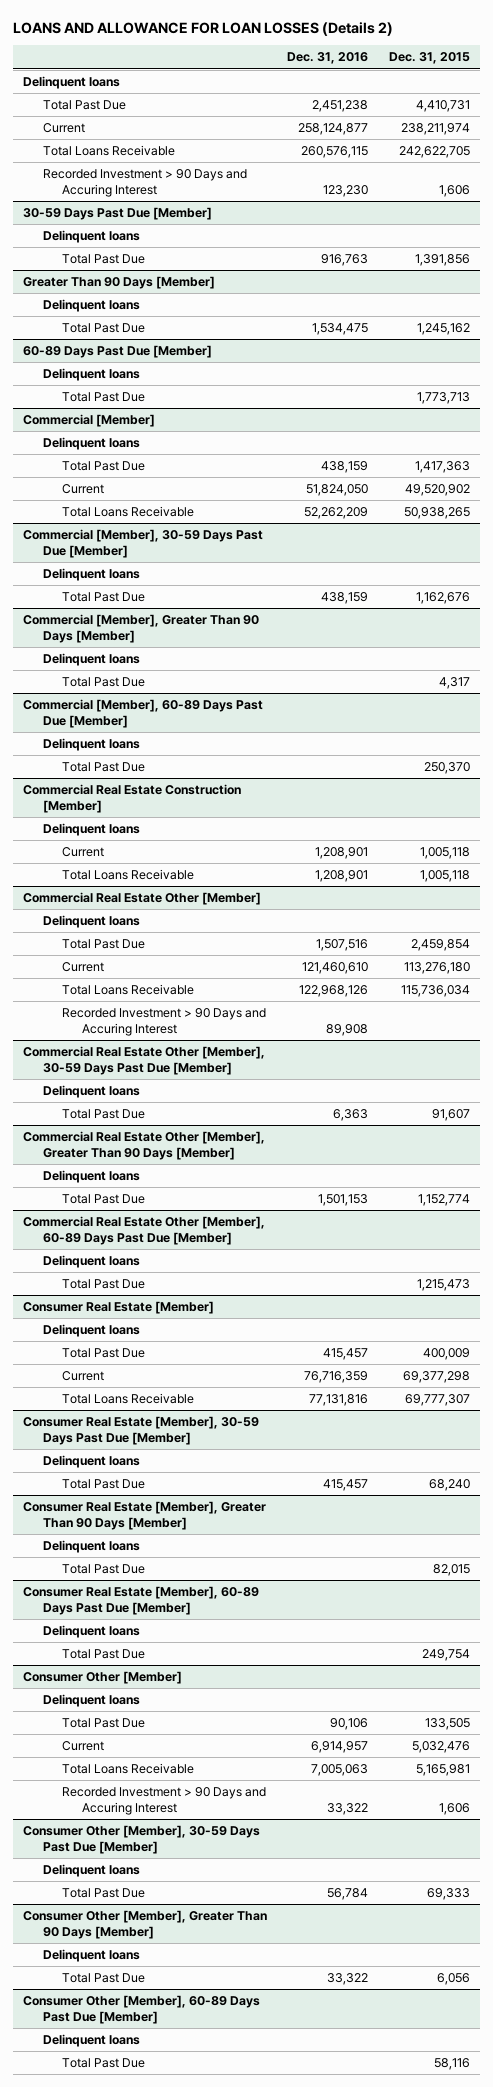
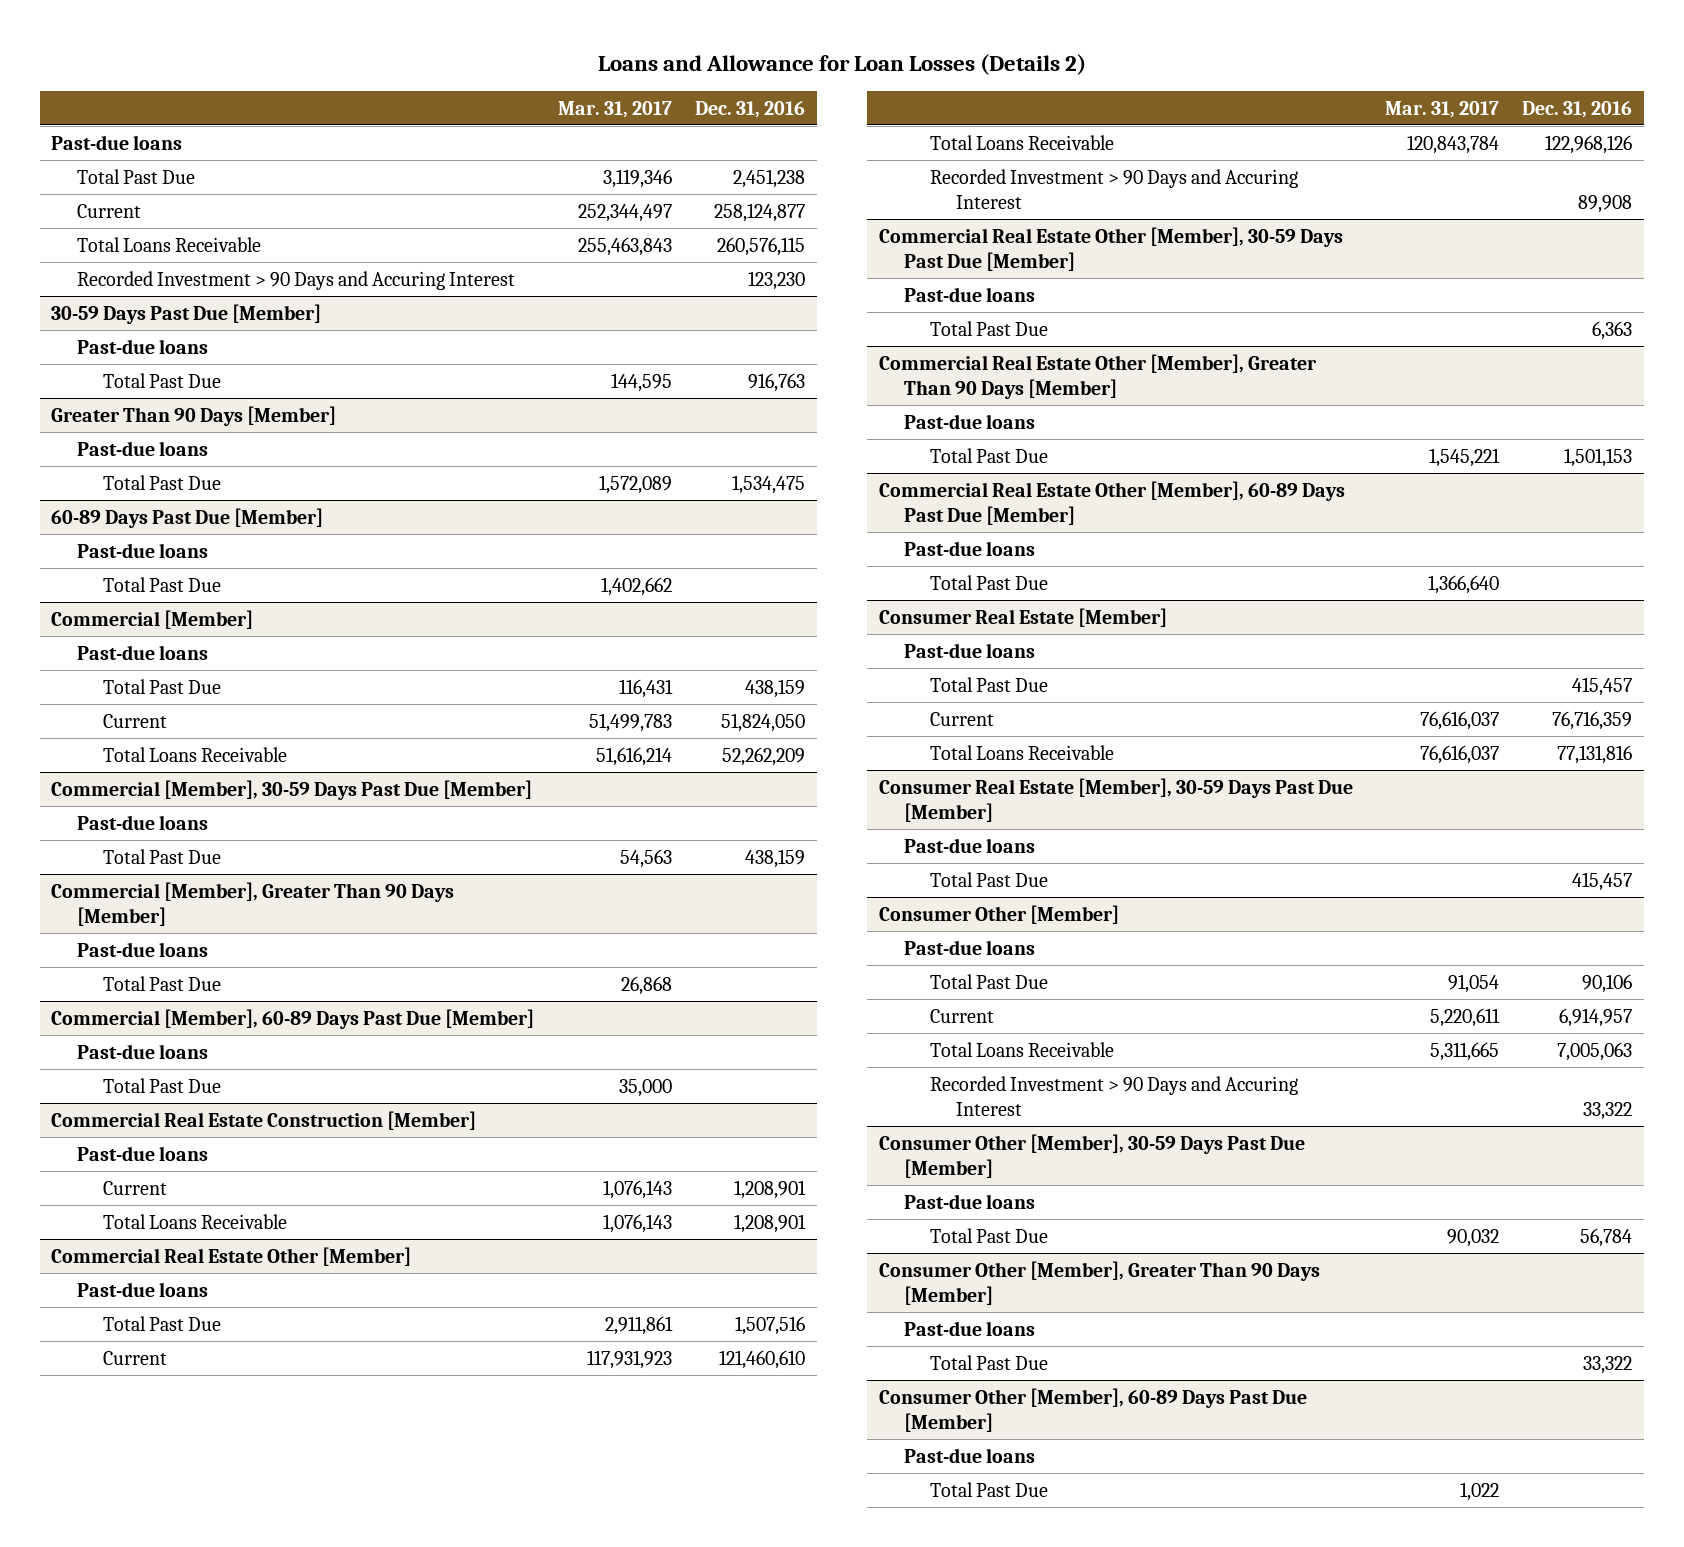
- LOANS AND ALLOWANCE FOR LOAN LOSSES (Details 2)
+ Loans and Allowance for Loan Losses (Details 2)
- | Dec. 31, 2016 | Dec. 31, 2015
+ | Mar. 31, 2017 | Dec. 31, 2016
- Delinquent loans
+ Past-due loans
@ 30-59 Days Past Due [Member]
- Delinquent loans
+ Past-due loans
@ Greater Than 90 Days [Member]
- Delinquent loans
+ Past-due loans
@ 60-89 Days Past Due [Member]
- Delinquent loans
+ Past-due loans
@ Commercial [Member]
- Delinquent loans
+ Past-due loans
@ Commercial [Member], 30-59 Days Past Due [Member]
- Delinquent loans
+ Past-due loans
@ Commercial [Member], Greater Than 90 Days [Member]
- Delinquent loans
+ Past-due loans
@ Commercial [Member], 60-89 Days Past Due [Member]
- Delinquent loans
+ Past-due loans
@ Commercial Real Estate Construction [Member]
- Delinquent loans
+ Past-due loans
@ Commercial Real Estate Other [Member]
- Delinquent loans
+ Past-due loans
@ Commercial Real Estate Other [Member], 30-59 Days Past Due [Member]
- Delinquent loans
+ Past-due loans
@ Commercial Real Estate Other [Member], Greater Than 90 Days [Member]
- Delinquent loans
+ Past-due loans
@ Commercial Real Estate Other [Member], 60-89 Days Past Due [Member]
- Delinquent loans
+ Past-due loans
@ Consumer Real Estate [Member]
- Delinquent loans
+ Past-due loans
@ Consumer Real Estate [Member], 30-59 Days Past Due [Member]
- Delinquent loans
+ Past-due loans
- Consumer Real Estate [Member], Greater Than 90 Days [Member]
- Delinquent loans
- Total Past Due | | 82,015
- Consumer Real Estate [Member], 60-89 Days Past Due [Member]
- Delinquent loans
- Total Past Due | | 249,754
@ Consumer Other [Member]
- Delinquent loans
+ Past-due loans
@ Consumer Other [Member], 30-59 Days Past Due [Member]
- Delinquent loans
+ Past-due loans
@ Consumer Other [Member], Greater Than 90 Days [Member]
- Delinquent loans
+ Past-due loans
@ Consumer Other [Member], 60-89 Days Past Due [Member]
- Delinquent loans
+ Past-due loans

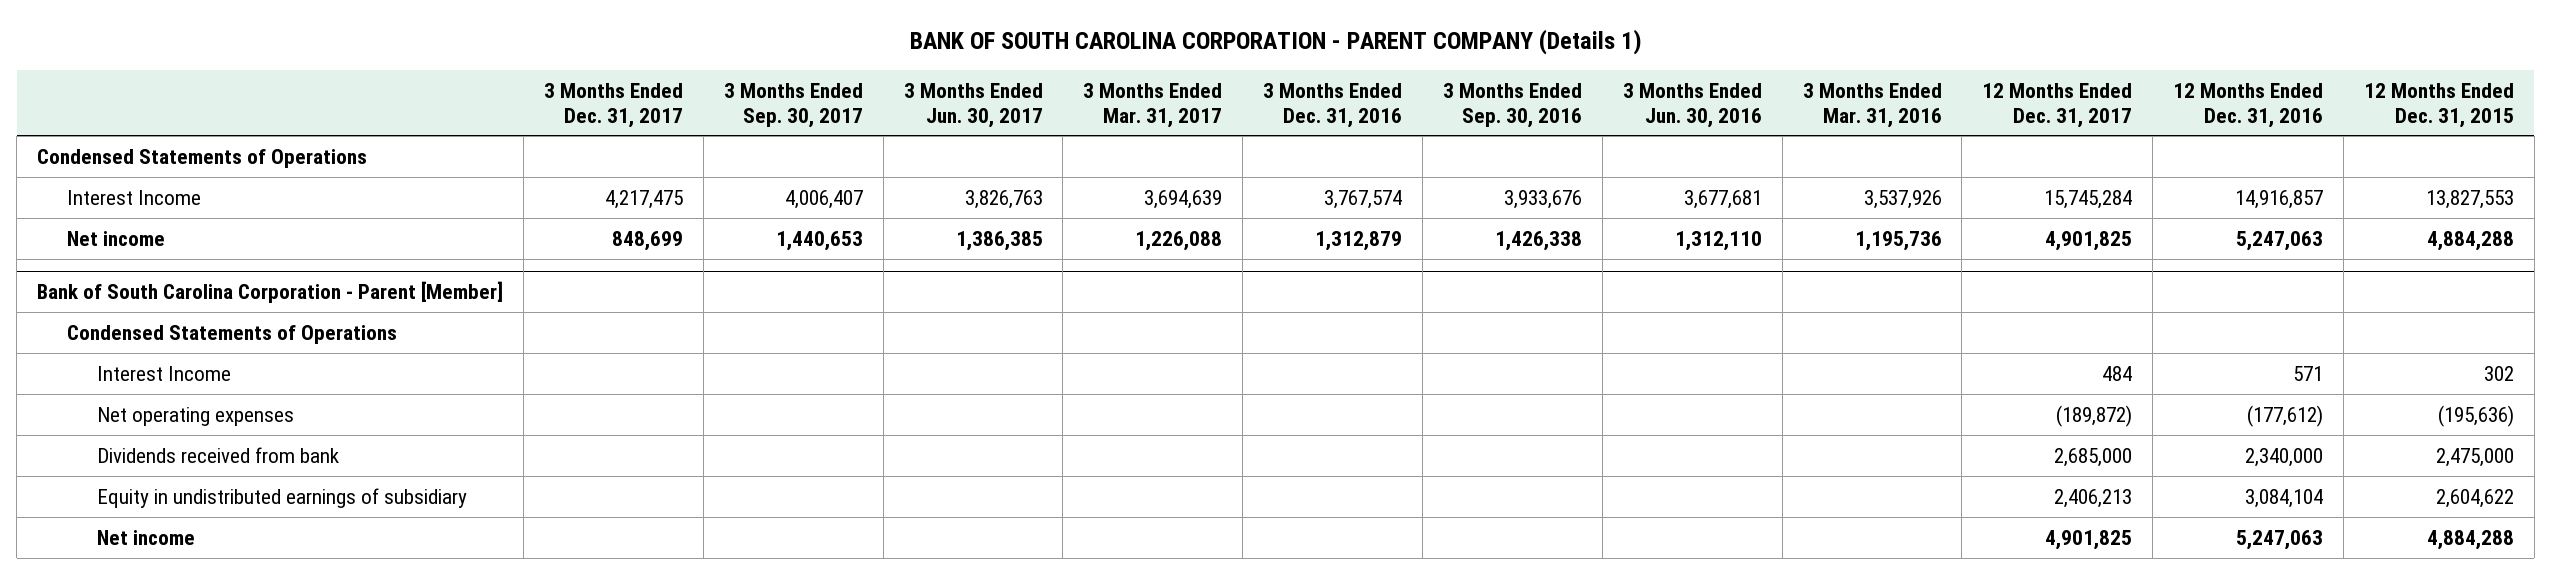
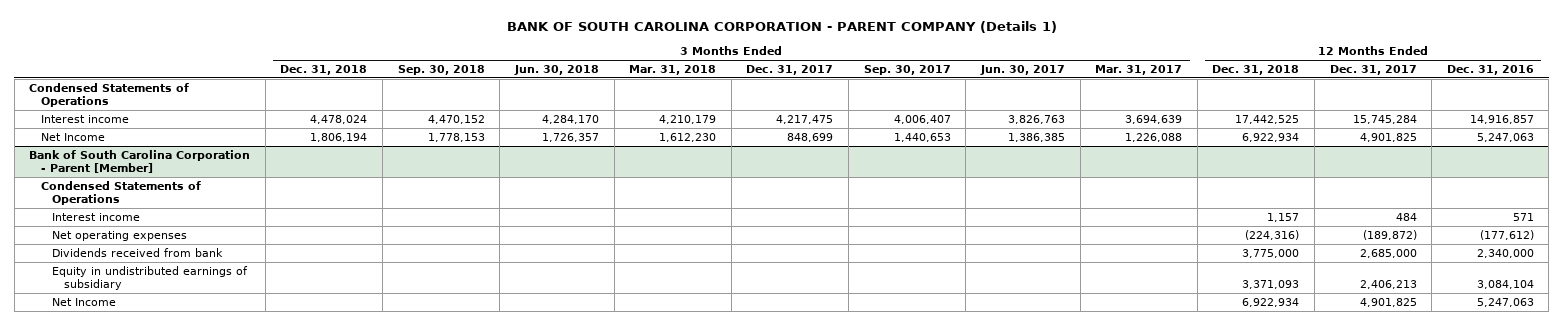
- | 3 Months Ended Dec. 31, 2017 | 3 Months Ended Sep. 30, 2017 | 3 Months Ended Jun. 30, 2017 | 3 Months Ended Mar. 31, 2017 | 3 Months Ended Dec. 31, 2016 | 3 Months Ended Sep. 30, 2016 | 3 Months Ended Jun. 30, 2016 | 3 Months Ended Mar. 31, 2016 | 12 Months Ended Dec. 31, 2017 | 12 Months Ended Dec. 31, 2016 | 12 Months Ended Dec. 31, 2015
+ | 3 Months Ended Dec. 31, 2018 | 3 Months Ended Sep. 30, 2018 | 3 Months Ended Jun. 30, 2018 | 3 Months Ended Mar. 31, 2018 | 3 Months Ended Dec. 31, 2017 | 3 Months Ended Sep. 30, 2017 | 3 Months Ended Jun. 30, 2017 | 3 Months Ended Mar. 31, 2017 | 12 Months Ended Dec. 31, 2018 | 12 Months Ended Dec. 31, 2017 | 12 Months Ended Dec. 31, 2016
- Interest Income | 4,217,475 | 4,006,407 | 3,826,763 | 3,694,639 | 3,767,574 | 3,933,676 | 3,677,681 | 3,537,926 | 15,745,284 | 14,916,857 | 13,827,553
- Net income | 848,699 | 1,440,653 | 1,386,385 | 1,226,088 | 1,312,879 | 1,426,338 | 1,312,110 | 1,195,736 | 4,901,825 | 5,247,063 | 4,884,288
+ Interest income | 4,478,024 | 4,470,152 | 4,284,170 | 4,210,179 | 4,217,475 | 4,006,407 | 3,826,763 | 3,694,639 | 17,442,525 | 15,745,284 | 14,916,857
+ Net Income | 1,806,194 | 1,778,153 | 1,726,357 | 1,612,230 | 848,699 | 1,440,653 | 1,386,385 | 1,226,088 | 6,922,934 | 4,901,825 | 5,247,063
@ Bank of South Carolina Corporation - Parent [Member]
- Interest Income | | | | | | | | | 484 | 571 | 302
+ Interest income | | | | | | | | | 1,157 | 484 | 571
- Net income | | | | | | | | | 4,901,825 | 5,247,063 | 4,884,288
+ Net Income | | | | | | | | | 6,922,934 | 4,901,825 | 5,247,063

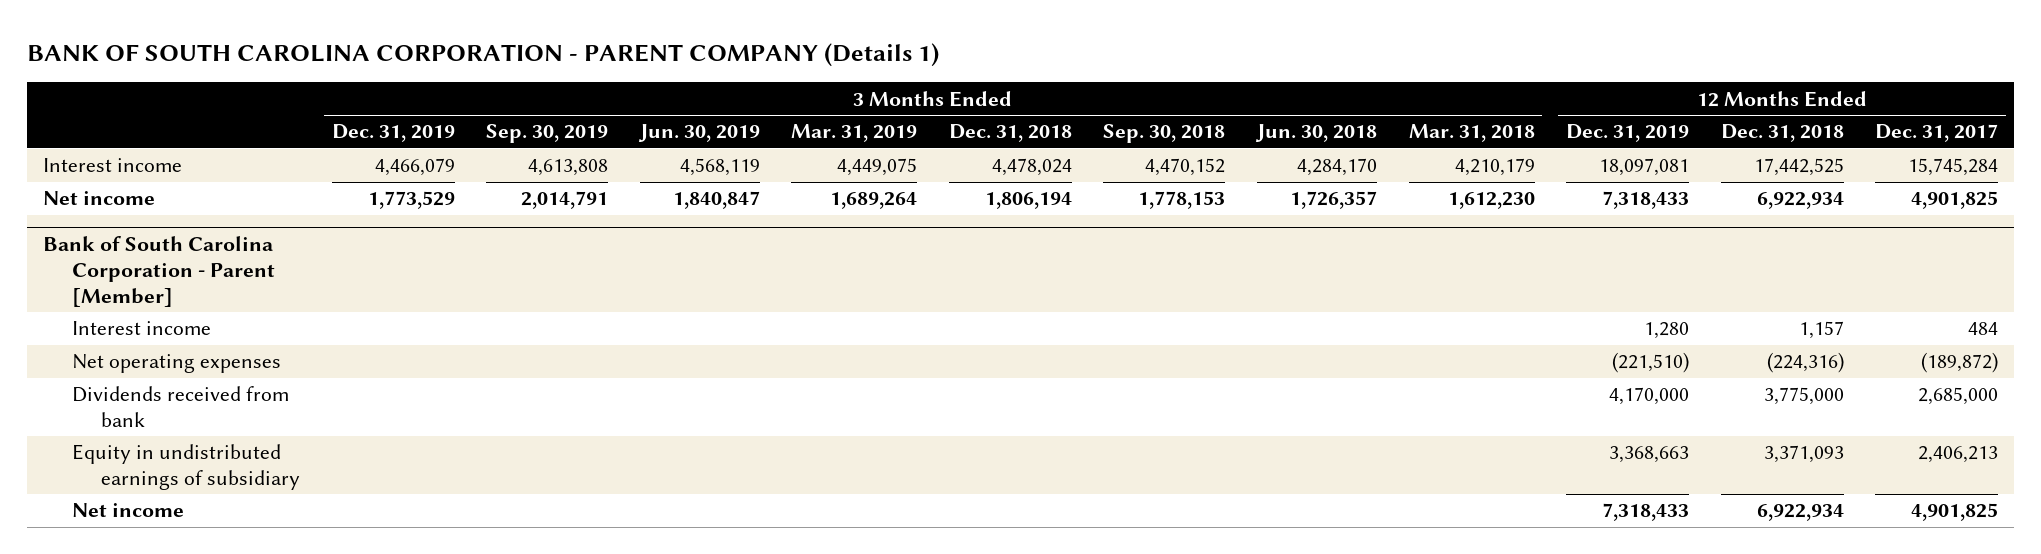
- | 3 Months Ended Dec. 31, 2018 | 3 Months Ended Sep. 30, 2018 | 3 Months Ended Jun. 30, 2018 | 3 Months Ended Mar. 31, 2018 | 3 Months Ended Dec. 31, 2017 | 3 Months Ended Sep. 30, 2017 | 3 Months Ended Jun. 30, 2017 | 3 Months Ended Mar. 31, 2017 | 12 Months Ended Dec. 31, 2018 | 12 Months Ended Dec. 31, 2017 | 12 Months Ended Dec. 31, 2016
+ | 3 Months Ended Dec. 31, 2019 | 3 Months Ended Sep. 30, 2019 | 3 Months Ended Jun. 30, 2019 | 3 Months Ended Mar. 31, 2019 | 3 Months Ended Dec. 31, 2018 | 3 Months Ended Sep. 30, 2018 | 3 Months Ended Jun. 30, 2018 | 3 Months Ended Mar. 31, 2018 | 12 Months Ended Dec. 31, 2019 | 12 Months Ended Dec. 31, 2018 | 12 Months Ended Dec. 31, 2017
- Condensed Statements of Operations
- Net Income | 1,806,194 | 1,778,153 | 1,726,357 | 1,612,230 | 848,699 | 1,440,653 | 1,386,385 | 1,226,088 | 6,922,934 | 4,901,825 | 5,247,063
+ Net income | 1,773,529 | 2,014,791 | 1,840,847 | 1,689,264 | 1,806,194 | 1,778,153 | 1,726,357 | 1,612,230 | 7,318,433 | 6,922,934 | 4,901,825
@ Bank of South Carolina Corporation - Parent [Member]
- Condensed Statements of Operations
- Net Income | | | | | | | | | 6,922,934 | 4,901,825 | 5,247,063
+ Net income | | | | | | | | | 7,318,433 | 6,922,934 | 4,901,825

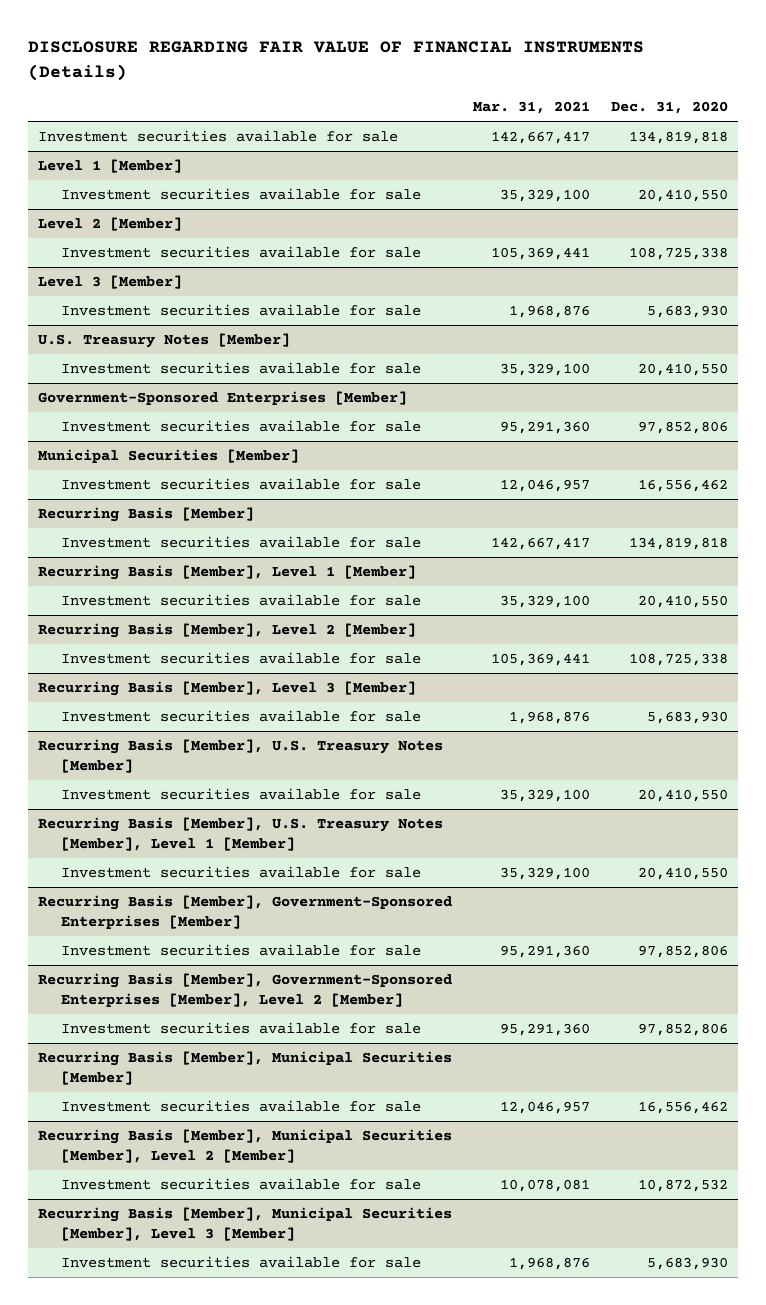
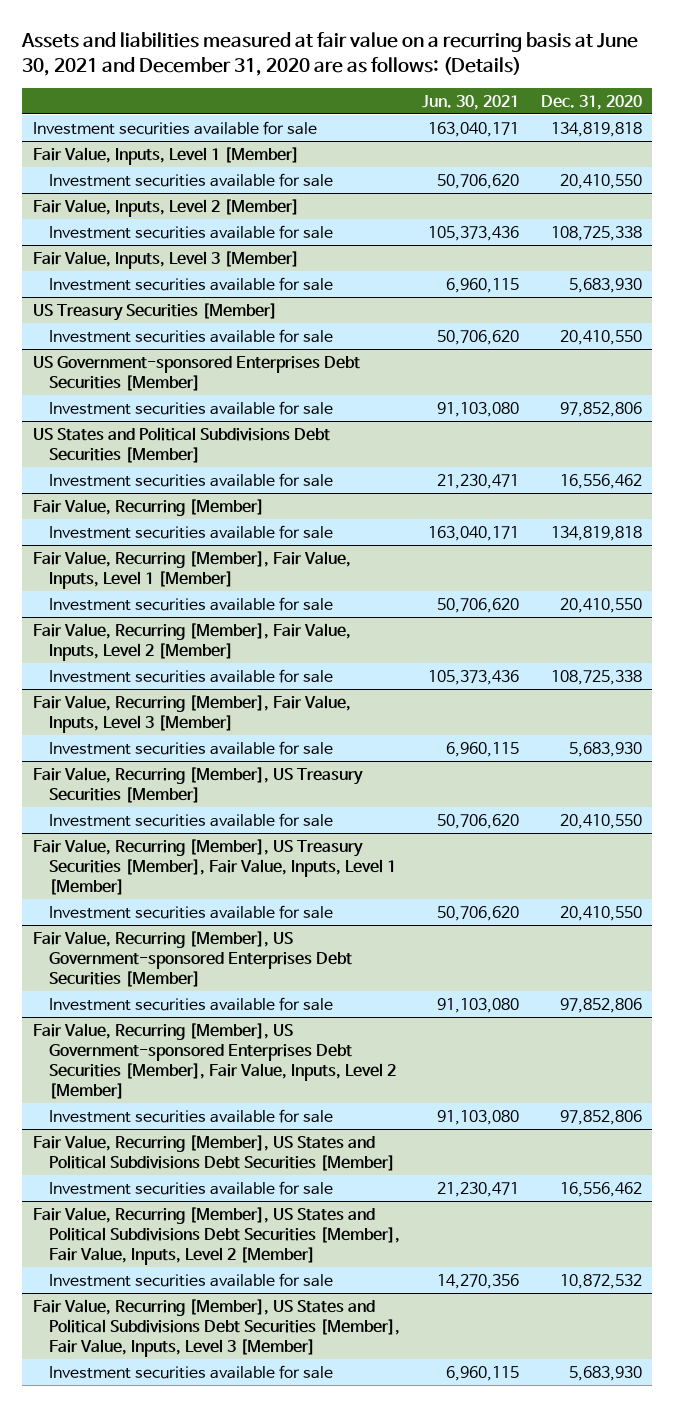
- DISCLOSURE REGARDING FAIR VALUE OF FINANCIAL INSTRUMENTS (Details)
+ Assets and liabilities measured at fair value on a recurring basis at June 30, 2021 and December 31, 2020 are as follows: (Details)
- | Mar. 31, 2021 | Dec. 31, 2020
+ | Jun. 30, 2021 | Dec. 31, 2020
- Level 1 [Member]
+ Fair Value, Inputs, Level 1 [Member]
- Level 2 [Member]
+ Fair Value, Inputs, Level 2 [Member]
- Level 3 [Member]
+ Fair Value, Inputs, Level 3 [Member]
- U.S. Treasury Notes [Member]
+ US Treasury Securities [Member]
- Government-Sponsored Enterprises [Member]
+ US Government-sponsored Enterprises Debt Securities [Member]
- Municipal Securities [Member]
+ US States and Political Subdivisions Debt Securities [Member]
- Recurring Basis [Member]
+ Fair Value, Recurring [Member]
- Recurring Basis [Member], Level 1 [Member]
+ Fair Value, Recurring [Member], Fair Value, Inputs, Level 1 [Member]
- Recurring Basis [Member], Level 2 [Member]
+ Fair Value, Recurring [Member], Fair Value, Inputs, Level 2 [Member]
- Recurring Basis [Member], Level 3 [Member]
+ Fair Value, Recurring [Member], Fair Value, Inputs, Level 3 [Member]
- Recurring Basis [Member], U.S. Treasury Notes [Member]
+ Fair Value, Recurring [Member], US Treasury Securities [Member]
- Recurring Basis [Member], U.S. Treasury Notes [Member], Level 1 [Member]
+ Fair Value, Recurring [Member], US Treasury Securities [Member], Fair Value, Inputs, Level 1 [Member]
- Recurring Basis [Member], Government-Sponsored Enterprises [Member]
+ Fair Value, Recurring [Member], US Government-sponsored Enterprises Debt Securities [Member]
- Recurring Basis [Member], Government-Sponsored Enterprises [Member], Level 2 [Member]
+ Fair Value, Recurring [Member], US Government-sponsored Enterprises Debt Securities [Member], Fair Value, Inputs, Level 2 [Member]
- Recurring Basis [Member], Municipal Securities [Member]
+ Fair Value, Recurring [Member], US States and Political Subdivisions Debt Securities [Member]
- Recurring Basis [Member], Municipal Securities [Member], Level 2 [Member]
+ Fair Value, Recurring [Member], US States and Political Subdivisions Debt Securities [Member], Fair Value, Inputs, Level 2 [Member]
- Recurring Basis [Member], Municipal Securities [Member], Level 3 [Member]
+ Fair Value, Recurring [Member], US States and Political Subdivisions Debt Securities [Member], Fair Value, Inputs, Level 3 [Member]

